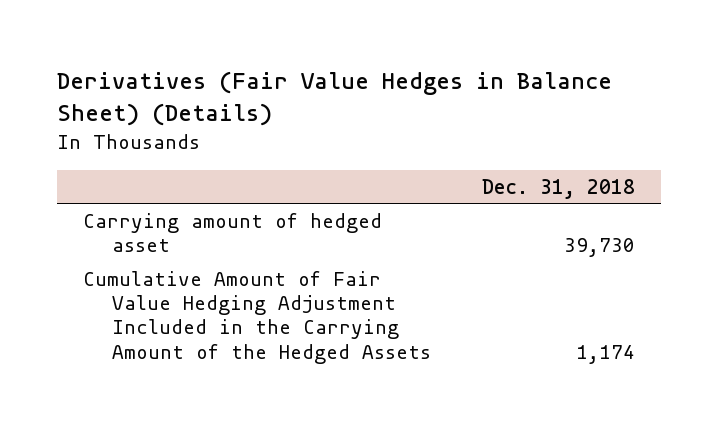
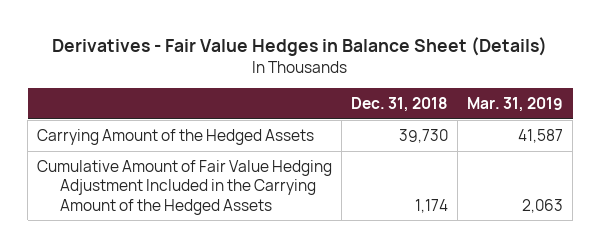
- Derivatives (Fair Value Hedges in Balance Sheet) (Details)
+ Derivatives - Fair Value Hedges in Balance Sheet (Details)
- | Dec. 31, 2018
+ | Dec. 31, 2018 | Mar. 31, 2019
- Carrying amount of hedged asset | 39,730
+ Carrying Amount of the Hedged Assets | 39,730 | 41,587

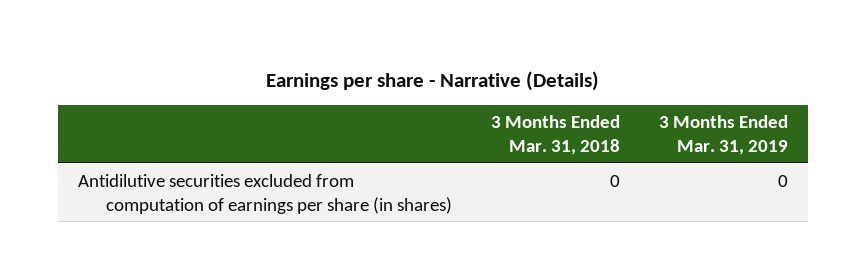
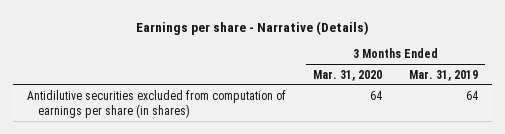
- | 3 Months Ended Mar. 31, 2018 | 3 Months Ended Mar. 31, 2019
+ | 3 Months Ended Mar. 31, 2020 | 3 Months Ended Mar. 31, 2019
- Antidilutive securities excluded from computation of earnings per share (in shares) | 0 | 0
+ Antidilutive securities excluded from computation of earnings per share (in shares) | 64 | 64

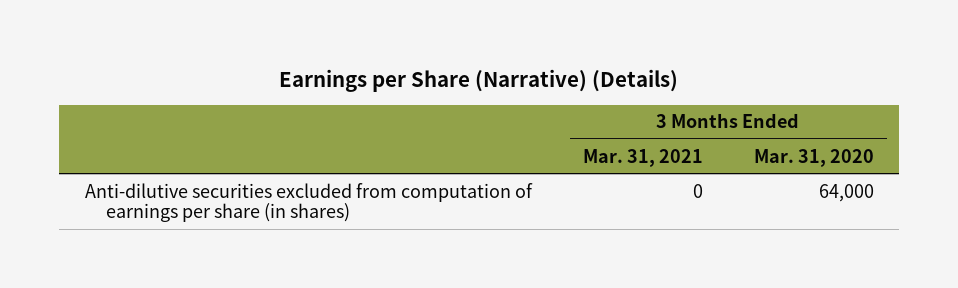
- Earnings per share - Narrative (Details)
+ Earnings per Share (Narrative) (Details)
- | 3 Months Ended Mar. 31, 2020 | 3 Months Ended Mar. 31, 2019
+ | 3 Months Ended Mar. 31, 2021 | 3 Months Ended Mar. 31, 2020
- Antidilutive securities excluded from computation of earnings per share (in shares) | 64 | 64
+ Anti-dilutive securities excluded from computation of earnings per share (in shares) | 0 | 64,000

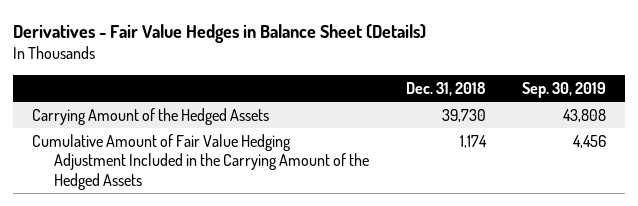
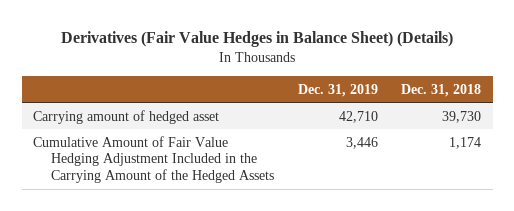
- Derivatives - Fair Value Hedges in Balance Sheet (Details)
+ Derivatives (Fair Value Hedges in Balance Sheet) (Details)
- | Dec. 31, 2018 | Sep. 30, 2019
+ | Dec. 31, 2019 | Dec. 31, 2018
- Carrying Amount of the Hedged Assets | 39,730 | 43,808
+ Carrying amount of hedged asset | 42,710 | 39,730

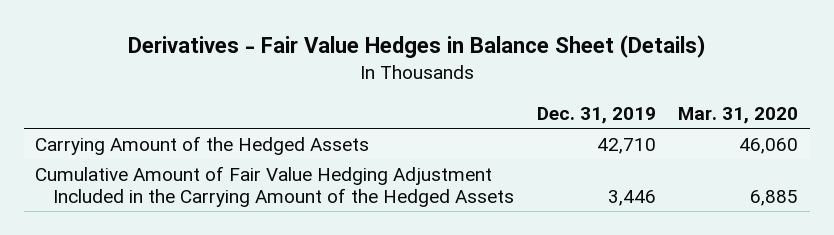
- Derivatives (Fair Value Hedges in Balance Sheet) (Details)
+ Derivatives - Fair Value Hedges in Balance Sheet (Details)
- | Dec. 31, 2019 | Dec. 31, 2018
+ | Dec. 31, 2019 | Mar. 31, 2020
- Carrying amount of hedged asset | 42,710 | 39,730
+ Carrying Amount of the Hedged Assets | 42,710 | 46,060

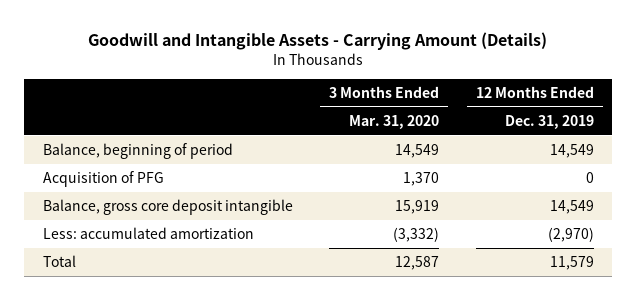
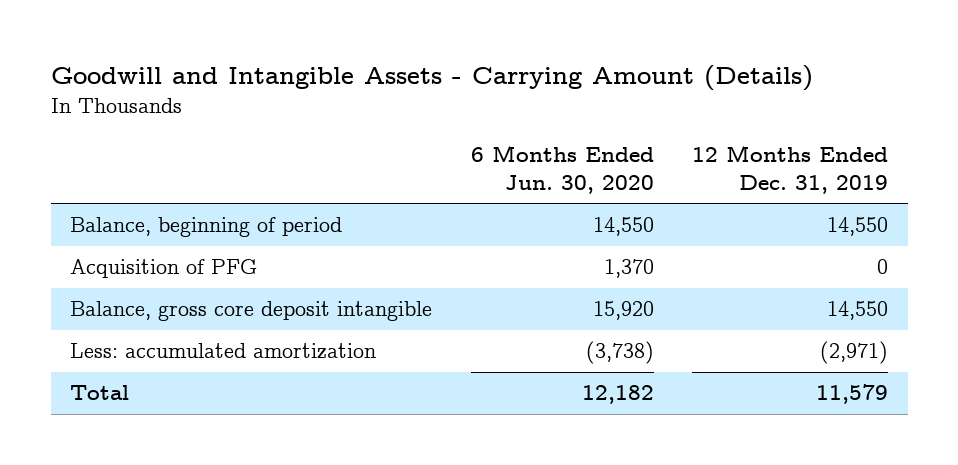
- | 3 Months Ended Mar. 31, 2020 | 12 Months Ended Dec. 31, 2019
+ | 6 Months Ended Jun. 30, 2020 | 12 Months Ended Dec. 31, 2019
- Balance, beginning of period | 14,549 | 14,549
+ Balance, beginning of period | 14,550 | 14,550
- Balance, gross core deposit intangible | 15,919 | 14,549
- Less: accumulated amortization | (3,332) | (2,970)
+ Balance, gross core deposit intangible | 15,920 | 14,550
+ Less: accumulated amortization | (3,738) | (2,971)

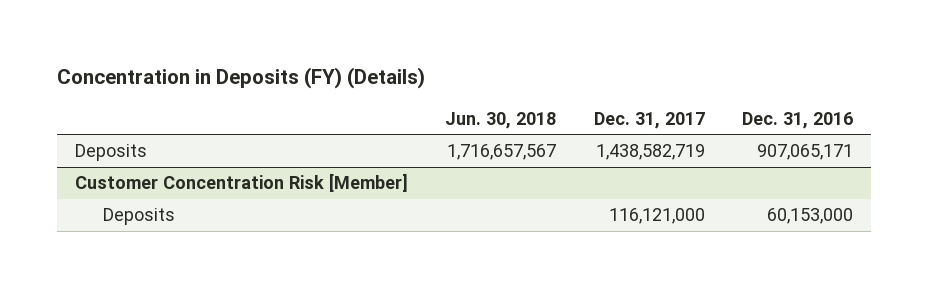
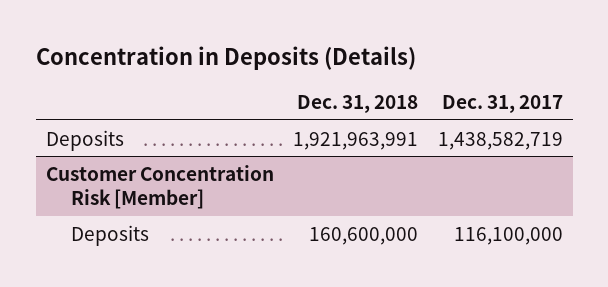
- Concentration in Deposits (FY) (Details)
+ Concentration in Deposits (Details)
- | Jun. 30, 2018 | Dec. 31, 2017 | Dec. 31, 2016
+ | Dec. 31, 2018 | Dec. 31, 2017
@ Customer Concentration Risk [Member]
- Deposits | | 116,121,000 | 60,153,000
+ Deposits | 160,600,000 | 116,100,000

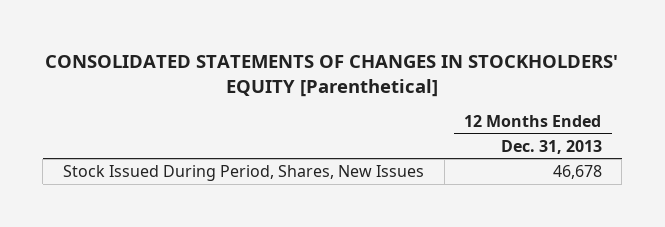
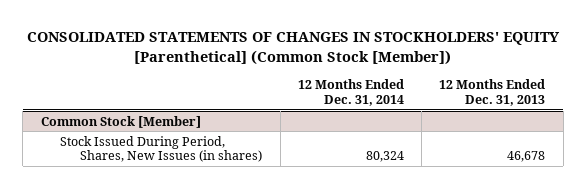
- CONSOLIDATED STATEMENTS OF CHANGES IN STOCKHOLDERS' EQUITY [Parenthetical]
+ CONSOLIDATED STATEMENTS OF CHANGES IN STOCKHOLDERS' EQUITY [Parenthetical] (Common Stock [Member])
- | 12 Months Ended Dec. 31, 2013
+ | 12 Months Ended Dec. 31, 2014 | 12 Months Ended Dec. 31, 2013
- Stock Issued During Period, Shares, New Issues | 46,678
+ Common Stock [Member]
+ Stock Issued During Period, Shares, New Issues (in shares) | 80,324 | 46,678

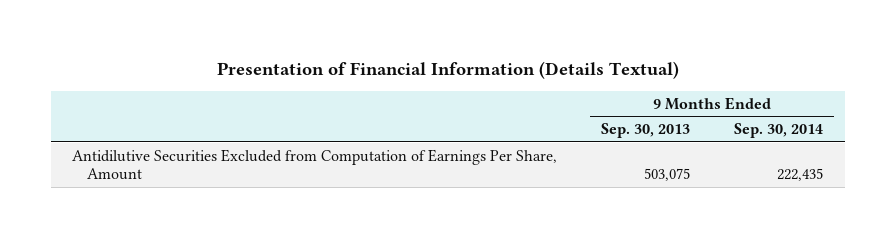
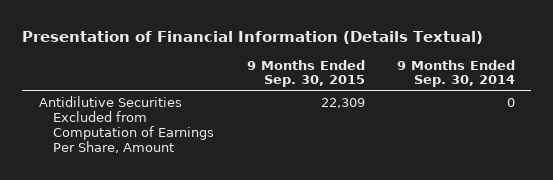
- | 9 Months Ended Sep. 30, 2013 | 9 Months Ended Sep. 30, 2014
+ | 9 Months Ended Sep. 30, 2015 | 9 Months Ended Sep. 30, 2014
- Antidilutive Securities Excluded from Computation of Earnings Per Share, Amount | 503,075 | 222,435
+ Antidilutive Securities Excluded from Computation of Earnings Per Share, Amount | 22,309 | 0

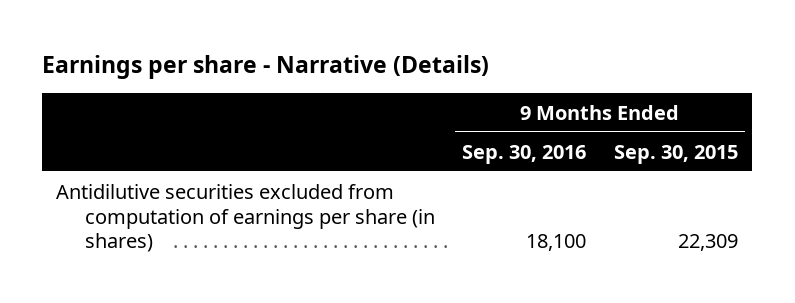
- Presentation of Financial Information (Details Textual)
+ Earnings per share - Narrative (Details)
- | 9 Months Ended Sep. 30, 2015 | 9 Months Ended Sep. 30, 2014
+ | 9 Months Ended Sep. 30, 2016 | 9 Months Ended Sep. 30, 2015
- Antidilutive Securities Excluded from Computation of Earnings Per Share, Amount | 22,309 | 0
+ Antidilutive securities excluded from computation of earnings per share (in shares) | 18,100 | 22,309

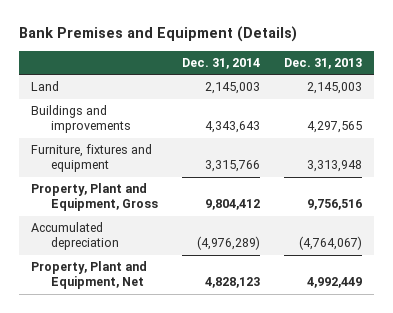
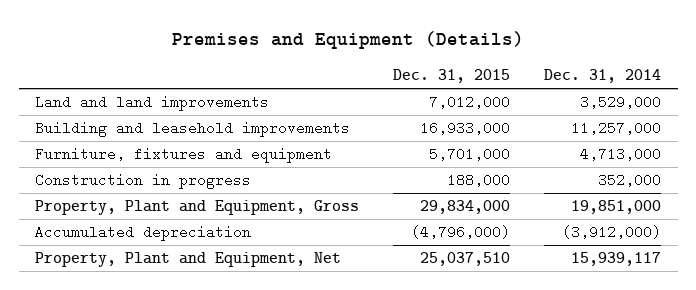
- Bank Premises and Equipment (Details)
+ Premises and Equipment (Details)
- | Dec. 31, 2014 | Dec. 31, 2013
+ | Dec. 31, 2015 | Dec. 31, 2014
- Land | 2,145,003 | 2,145,003
- Buildings and improvements | 4,343,643 | 4,297,565
- Furniture, fixtures and equipment | 3,315,766 | 3,313,948
- Property, Plant and Equipment, Gross | 9,804,412 | 9,756,516
- Accumulated depreciation | (4,976,289) | (4,764,067)
- Property, Plant and Equipment, Net | 4,828,123 | 4,992,449
+ Land and land improvements | 7,012,000 | 3,529,000
+ Building and leasehold improvements | 16,933,000 | 11,257,000
+ Furniture, fixtures and equipment | 5,701,000 | 4,713,000
+ Construction in progress | 188,000 | 352,000
+ Property, Plant and Equipment, Gross | 29,834,000 | 19,851,000
+ Accumulated depreciation | (4,796,000) | (3,912,000)
+ Property, Plant and Equipment, Net | 25,037,510 | 15,939,117

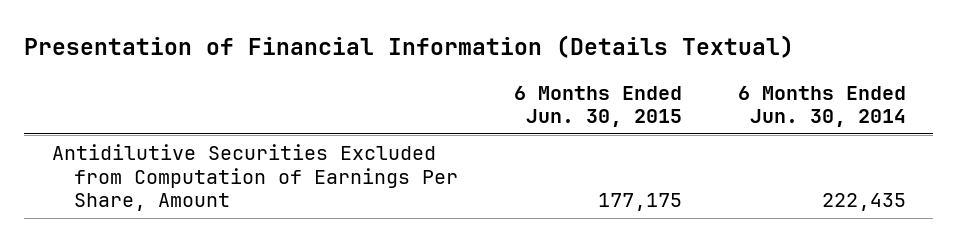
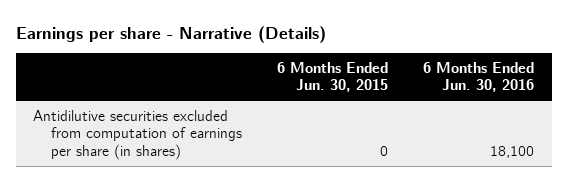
- Presentation of Financial Information (Details Textual)
+ Earnings per share - Narrative (Details)
- | 6 Months Ended Jun. 30, 2015 | 6 Months Ended Jun. 30, 2014
+ | 6 Months Ended Jun. 30, 2015 | 6 Months Ended Jun. 30, 2016
- Antidilutive Securities Excluded from Computation of Earnings Per Share, Amount | 177,175 | 222,435
+ Antidilutive securities excluded from computation of earnings per share (in shares) | 0 | 18,100

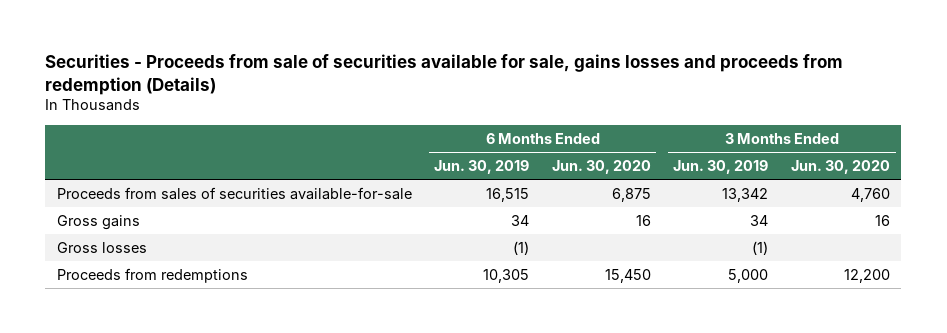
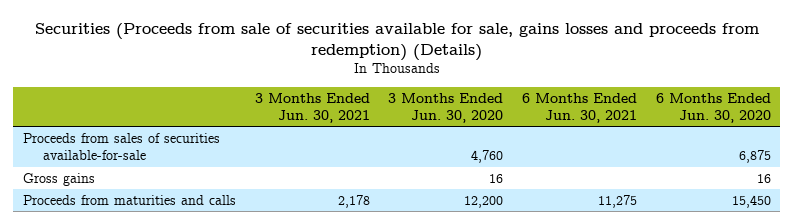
- Securities - Proceeds from sale of securities available for sale, gains losses and proceeds from redemption (Details)
+ Securities (Proceeds from sale of securities available for sale, gains losses and proceeds from redemption) (Details)
- | 6 Months Ended Jun. 30, 2019 | 6 Months Ended Jun. 30, 2020 | 3 Months Ended Jun. 30, 2019 | 3 Months Ended Jun. 30, 2020
+ | 3 Months Ended Jun. 30, 2021 | 3 Months Ended Jun. 30, 2020 | 6 Months Ended Jun. 30, 2021 | 6 Months Ended Jun. 30, 2020
- Gross losses | (1) | | (1) |
- Proceeds from redemptions | 10,305 | 15,450 | 5,000 | 12,200
+ Proceeds from maturities and calls | 2,178 | 12,200 | 11,275 | 15,450

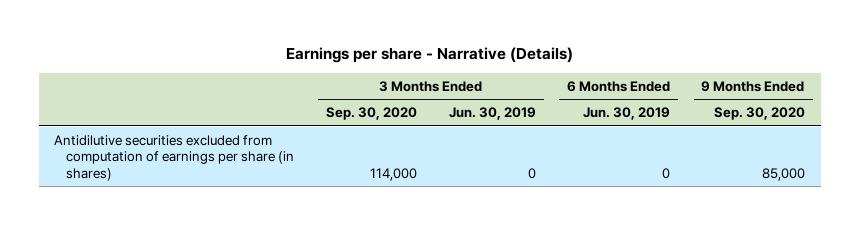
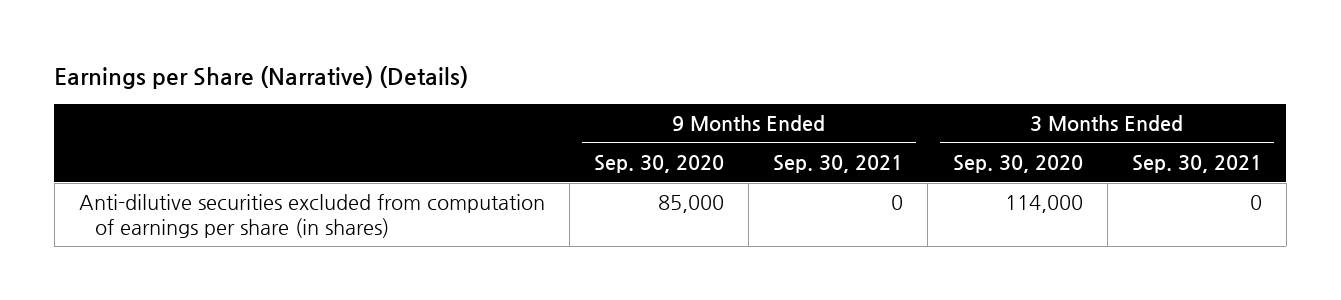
- Earnings per share - Narrative (Details)
+ Earnings per Share (Narrative) (Details)
- | 3 Months Ended Sep. 30, 2020 | 3 Months Ended Jun. 30, 2019 | 6 Months Ended Jun. 30, 2019 | 9 Months Ended Sep. 30, 2020
+ | 9 Months Ended Sep. 30, 2020 | 9 Months Ended Sep. 30, 2021 | 3 Months Ended Sep. 30, 2020 | 3 Months Ended Sep. 30, 2021
- Antidilutive securities excluded from computation of earnings per share (in shares) | 114,000 | 0 | 0 | 85,000
+ Anti-dilutive securities excluded from computation of earnings per share (in shares) | 85,000 | 0 | 114,000 | 0

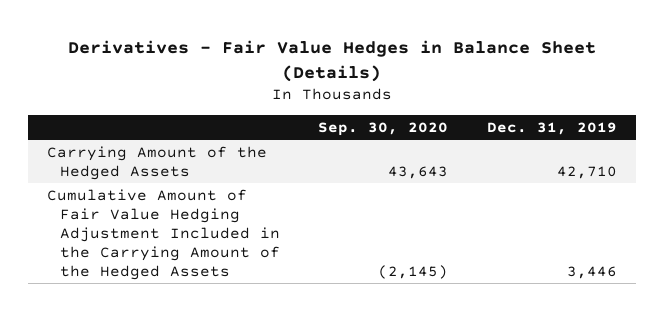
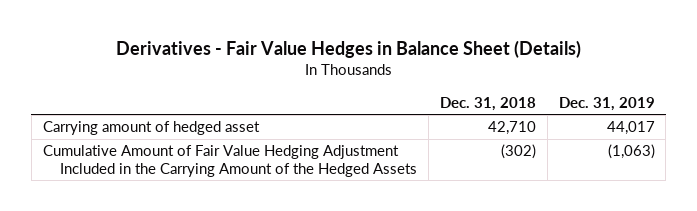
- | Sep. 30, 2020 | Dec. 31, 2019
+ | Dec. 31, 2018 | Dec. 31, 2019
- Carrying Amount of the Hedged Assets | 43,643 | 42,710
- Cumulative Amount of Fair Value Hedging Adjustment Included in the Carrying Amount of the Hedged Assets | (2,145) | 3,446
+ Carrying amount of hedged asset | 42,710 | 44,017
+ Cumulative Amount of Fair Value Hedging Adjustment Included in the Carrying Amount of the Hedged Assets | (302) | (1,063)

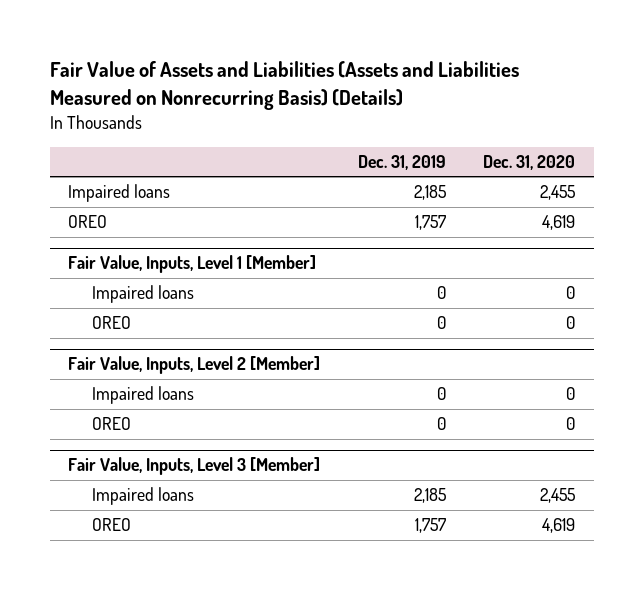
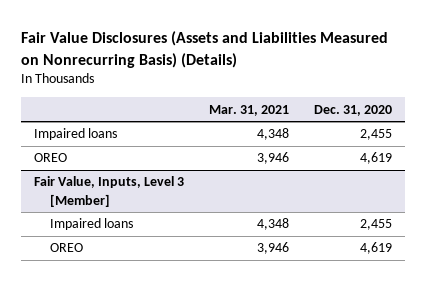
- Fair Value of Assets and Liabilities (Assets and Liabilities Measured on Nonrecurring Basis) (Details)
+ Fair Value Disclosures (Assets and Liabilities Measured on Nonrecurring Basis) (Details)
- | Dec. 31, 2019 | Dec. 31, 2020
+ | Mar. 31, 2021 | Dec. 31, 2020
- Fair Value, Inputs, Level 1 [Member]
- Impaired loans | 0 | 0
- OREO | 0 | 0
- Fair Value, Inputs, Level 2 [Member]
- Impaired loans | 0 | 0
- OREO | 0 | 0

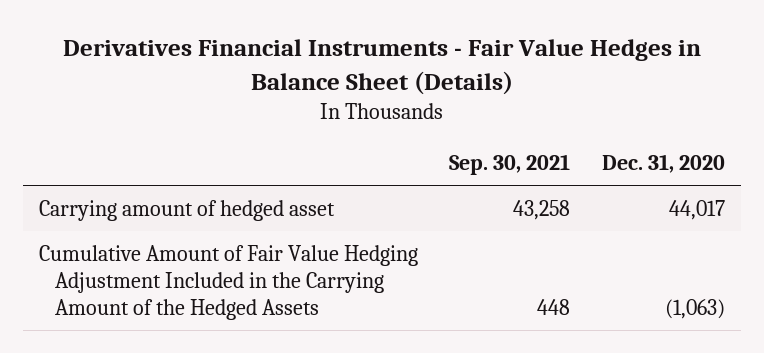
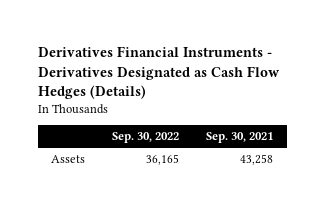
- Derivatives Financial Instruments - Fair Value Hedges in Balance Sheet (Details)
+ Derivatives Financial Instruments - Derivatives Designated as Cash Flow Hedges (Details)
- | Sep. 30, 2021 | Dec. 31, 2020
+ | Sep. 30, 2022 | Sep. 30, 2021
- Carrying amount of hedged asset | 43,258 | 44,017
- Cumulative Amount of Fair Value Hedging Adjustment Included in the Carrying Amount of the Hedged Assets | 448 | (1,063)
+ Assets | 36,165 | 43,258

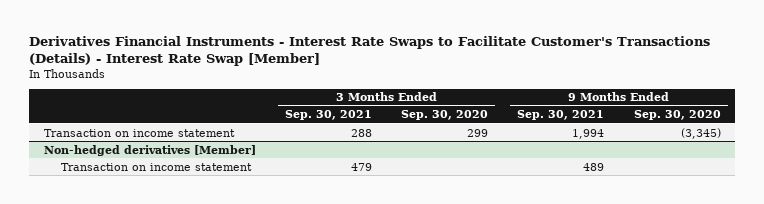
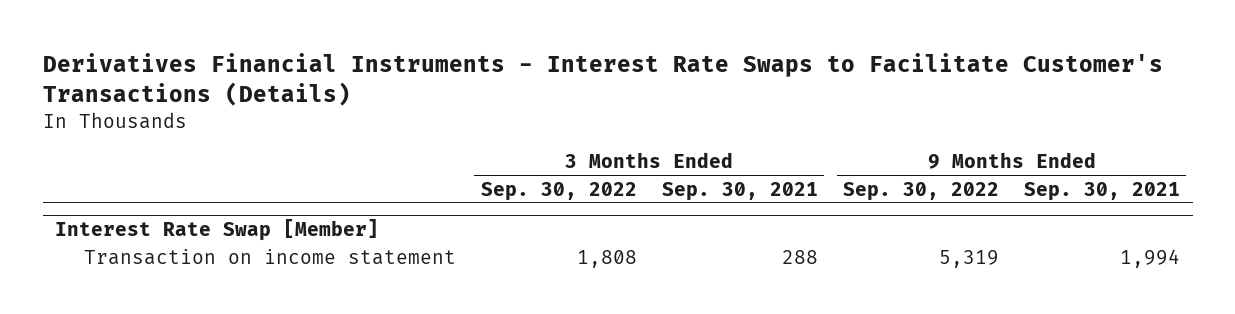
- Derivatives Financial Instruments - Interest Rate Swaps to Facilitate Customer's Transactions (Details) - Interest Rate Swap [Member]
+ Derivatives Financial Instruments - Interest Rate Swaps to Facilitate Customer's Transactions (Details)
- | 3 Months Ended Sep. 30, 2021 | 3 Months Ended Sep. 30, 2020 | 9 Months Ended Sep. 30, 2021 | 9 Months Ended Sep. 30, 2020
+ | 3 Months Ended Sep. 30, 2022 | 3 Months Ended Sep. 30, 2021 | 9 Months Ended Sep. 30, 2022 | 9 Months Ended Sep. 30, 2021
+ Interest Rate Swap [Member]
- Non-hedged derivatives [Member]
- Transaction on income statement | 479 | | 489 |

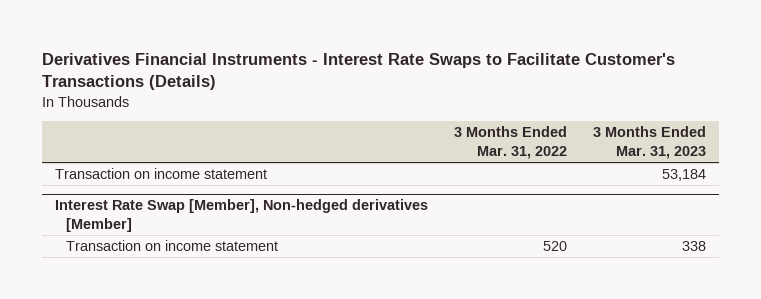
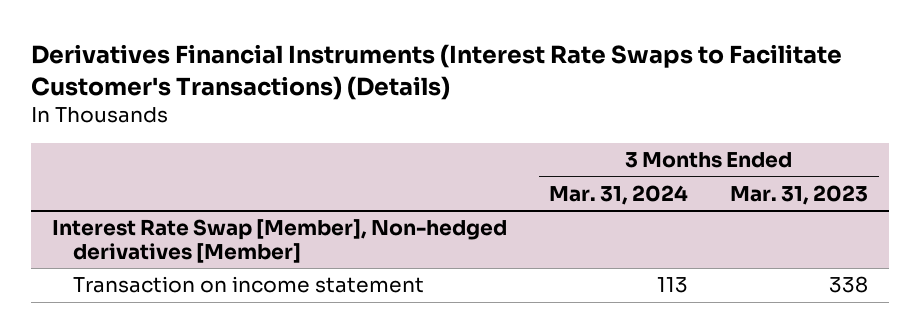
- Derivatives Financial Instruments - Interest Rate Swaps to Facilitate Customer's Transactions (Details)
+ Derivatives Financial Instruments (Interest Rate Swaps to Facilitate Customer's Transactions) (Details)
- | 3 Months Ended Mar. 31, 2022 | 3 Months Ended Mar. 31, 2023
+ | 3 Months Ended Mar. 31, 2024 | 3 Months Ended Mar. 31, 2023
- Transaction on income statement | | 53,184

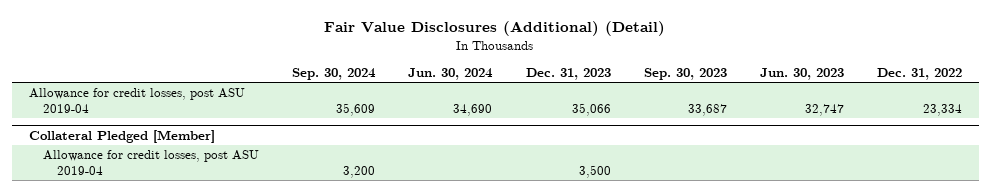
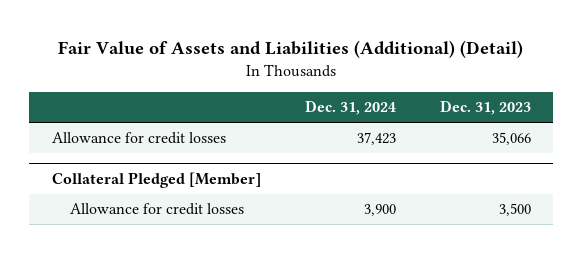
- Fair Value Disclosures (Additional) (Detail)
+ Fair Value of Assets and Liabilities (Additional) (Detail)
- | Sep. 30, 2024 | Jun. 30, 2024 | Dec. 31, 2023 | Sep. 30, 2023 | Jun. 30, 2023 | Dec. 31, 2022
+ | Dec. 31, 2024 | Dec. 31, 2023
- Allowance for credit losses, post ASU 2019-04 | 35,609 | 34,690 | 35,066 | 33,687 | 32,747 | 23,334
+ Allowance for credit losses | 37,423 | 35,066
@ Collateral Pledged [Member]
- Allowance for credit losses, post ASU 2019-04 | 3,200 | | 3,500 | | |
+ Allowance for credit losses | 3,900 | 3,500

